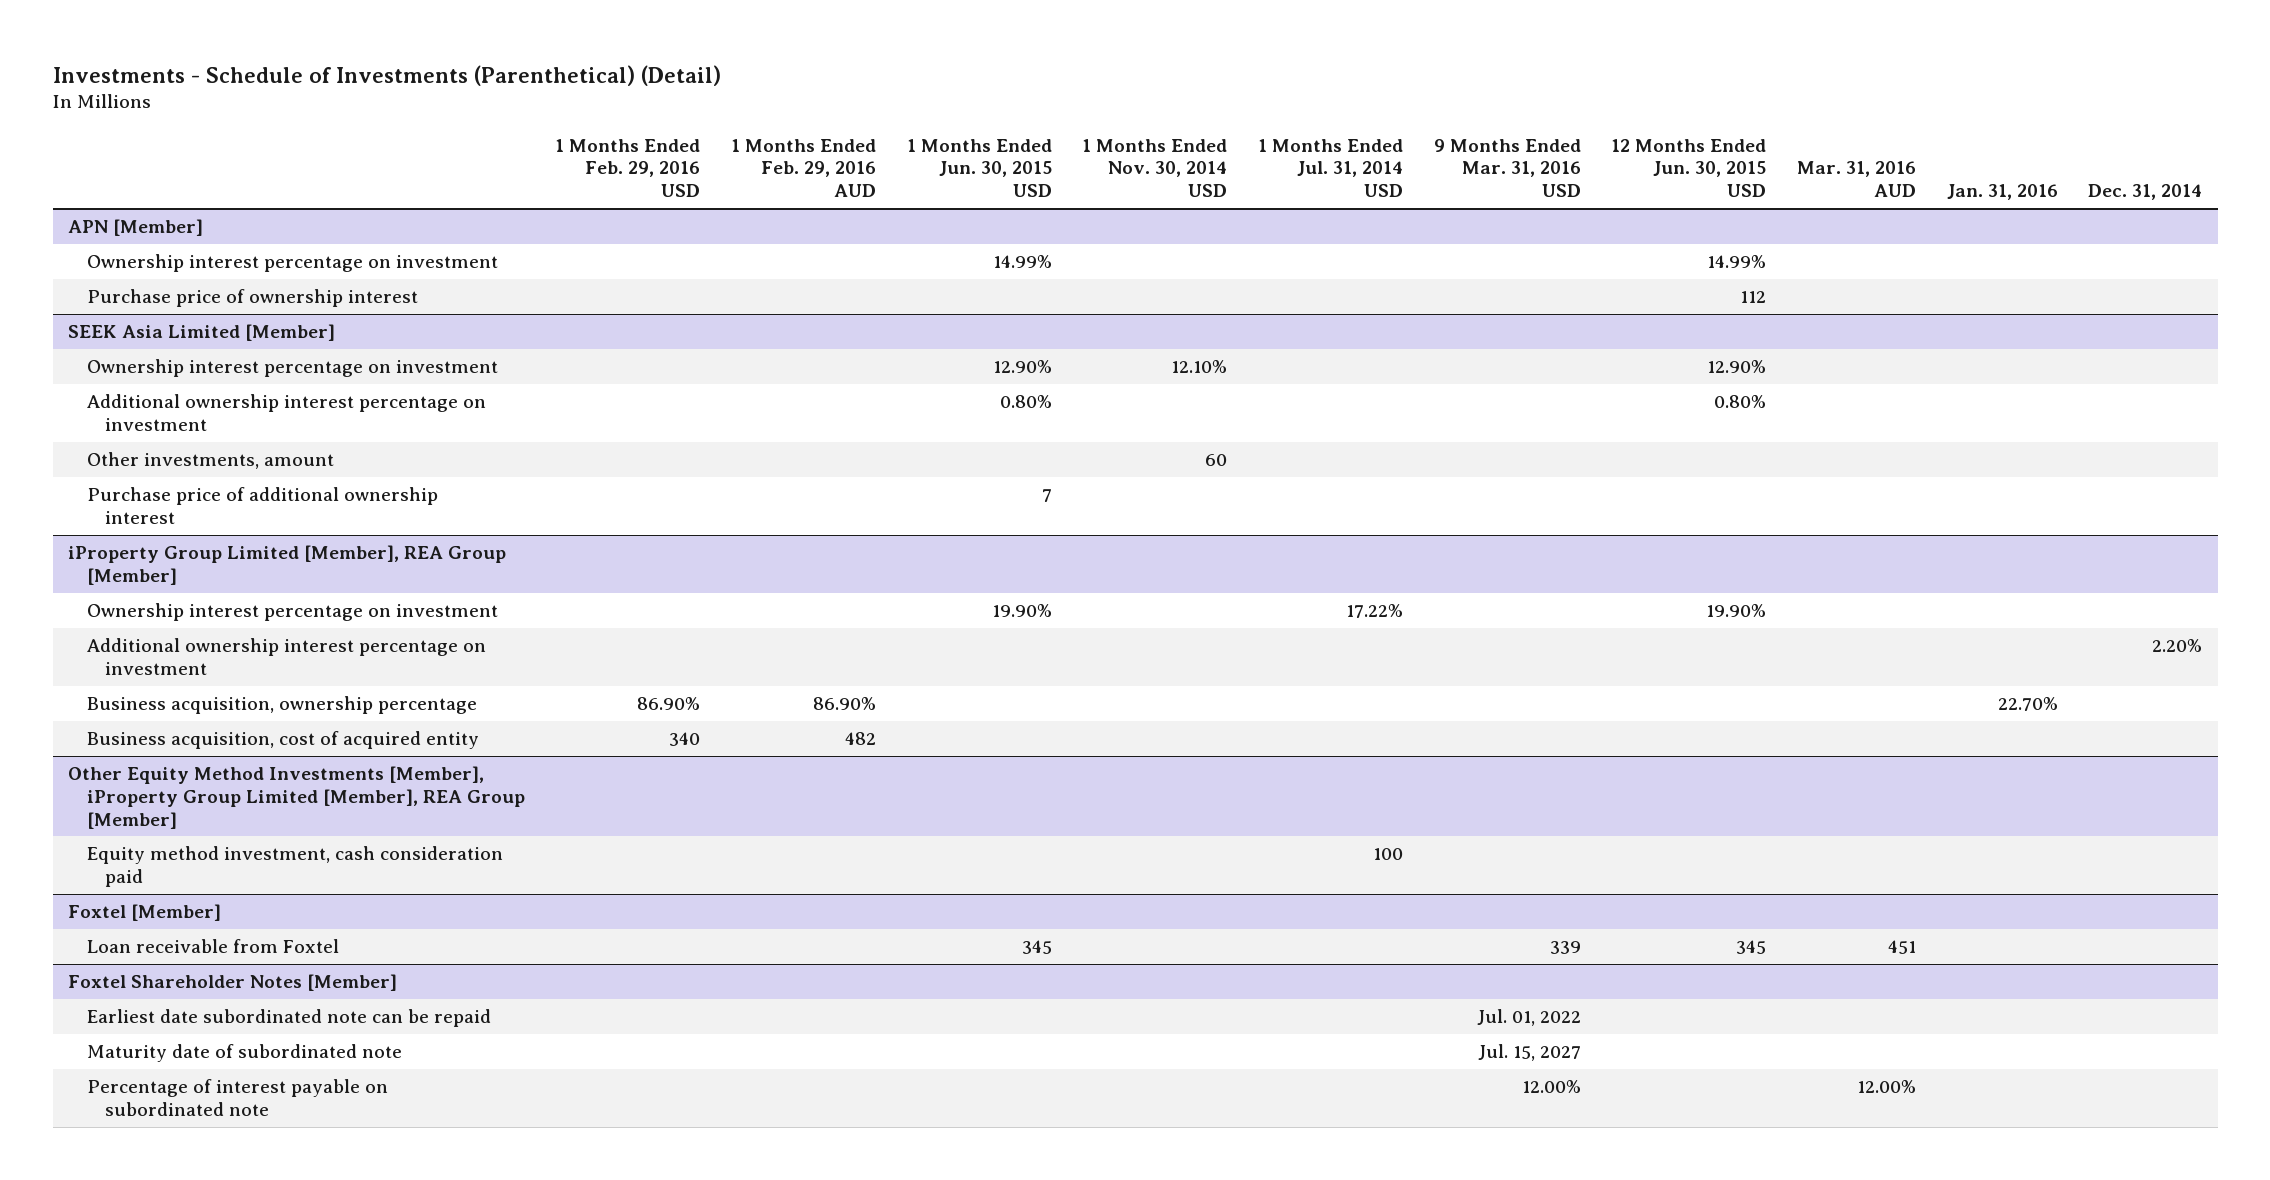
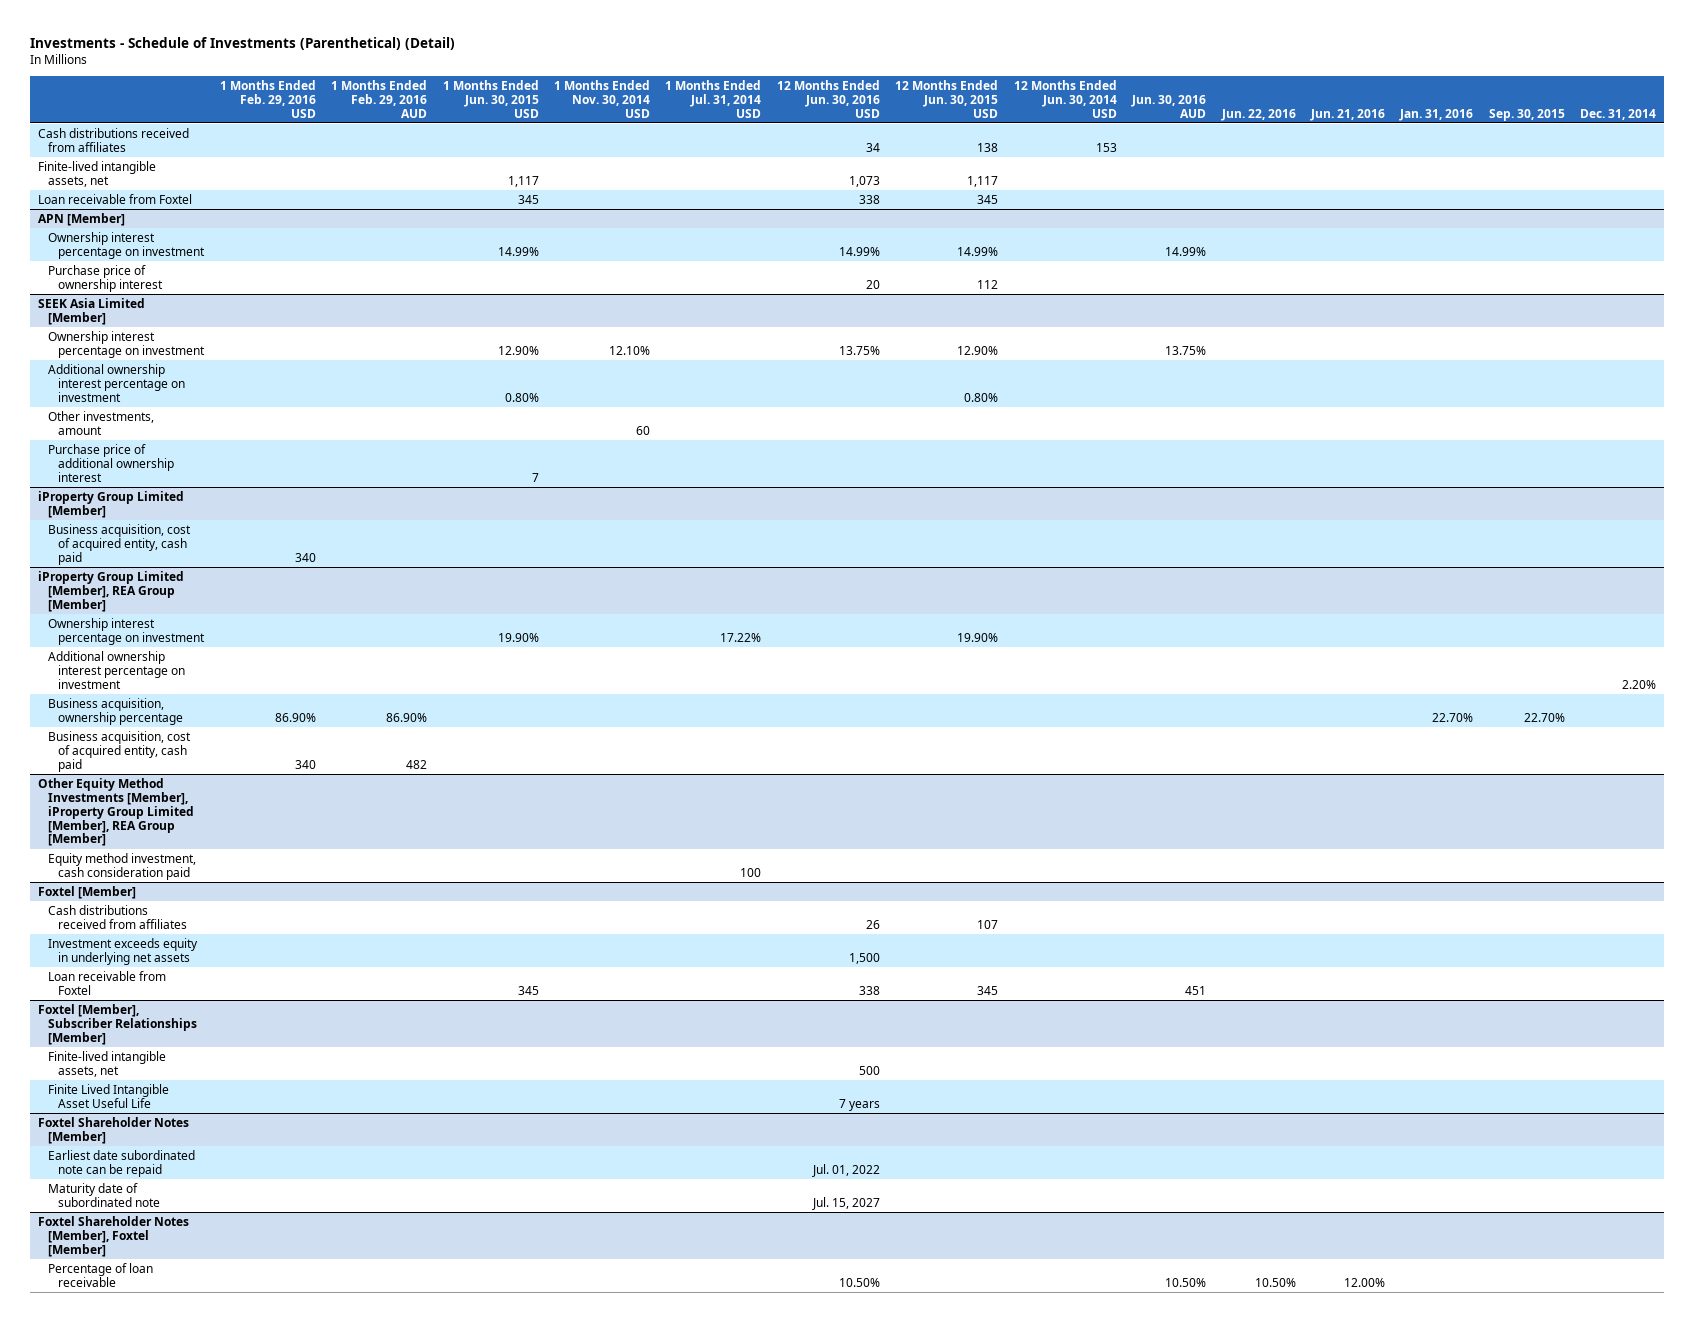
- | 1 Months Ended Feb. 29, 2016 USD | 1 Months Ended Feb. 29, 2016 AUD | 1 Months Ended Jun. 30, 2015 USD | 1 Months Ended Nov. 30, 2014 USD | 1 Months Ended Jul. 31, 2014 USD | 9 Months Ended Mar. 31, 2016 USD | 12 Months Ended Jun. 30, 2015 USD | Mar. 31, 2016 AUD | Jan. 31, 2016 | Dec. 31, 2014
+ | 1 Months Ended Feb. 29, 2016 USD | 1 Months Ended Feb. 29, 2016 AUD | 1 Months Ended Jun. 30, 2015 USD | 1 Months Ended Nov. 30, 2014 USD | 1 Months Ended Jul. 31, 2014 USD | 12 Months Ended Jun. 30, 2016 USD | 12 Months Ended Jun. 30, 2015 USD | 12 Months Ended Jun. 30, 2014 USD | Jun. 30, 2016 AUD | Jun. 22, 2016 | Jun. 21, 2016 | Jan. 31, 2016 | Sep. 30, 2015 | Dec. 31, 2014
+ Cash distributions received from affiliates | | | | | | 34 | 138 | 153 | | | | | |
+ Finite-lived intangible assets, net | | | 1,117 | | | 1,073 | 1,117 | | | | | | |
+ Loan receivable from Foxtel | | | 345 | | | 338 | 345 | | | | | | |
+ iProperty Group Limited [Member]
+ Business acquisition, cost of acquired entity, cash paid | 340 | | | | | | | | | | | | |
@ iProperty Group Limited [Member], REA Group [Member]
- Business acquisition, cost of acquired entity | 340 | 482 | | | | | | | |
+ Business acquisition, cost of acquired entity, cash paid | 340 | 482 | | | | | | | | | | | |
@ Foxtel [Member]
+ Cash distributions received from affiliates | | | | | | 26 | 107 | | | | | | |
+ Investment exceeds equity in underlying net assets | | | | | | 1,500 | | | | | | | |
+ Foxtel [Member], Subscriber Relationships [Member]
+ Finite-lived intangible assets, net | | | | | | 500 | | | | | | | |
+ Finite Lived Intangible Asset Useful Life | | | | | | 7 years | | | | | | | |
@ Foxtel Shareholder Notes [Member]
- Percentage of interest payable on subordinated note | | | | | | 12.00% | | 12.00% | |
+ Foxtel Shareholder Notes [Member], Foxtel [Member]
+ Percentage of loan receivable | | | | | | 10.50% | | | 10.50% | 10.50% | 12.00% | | |

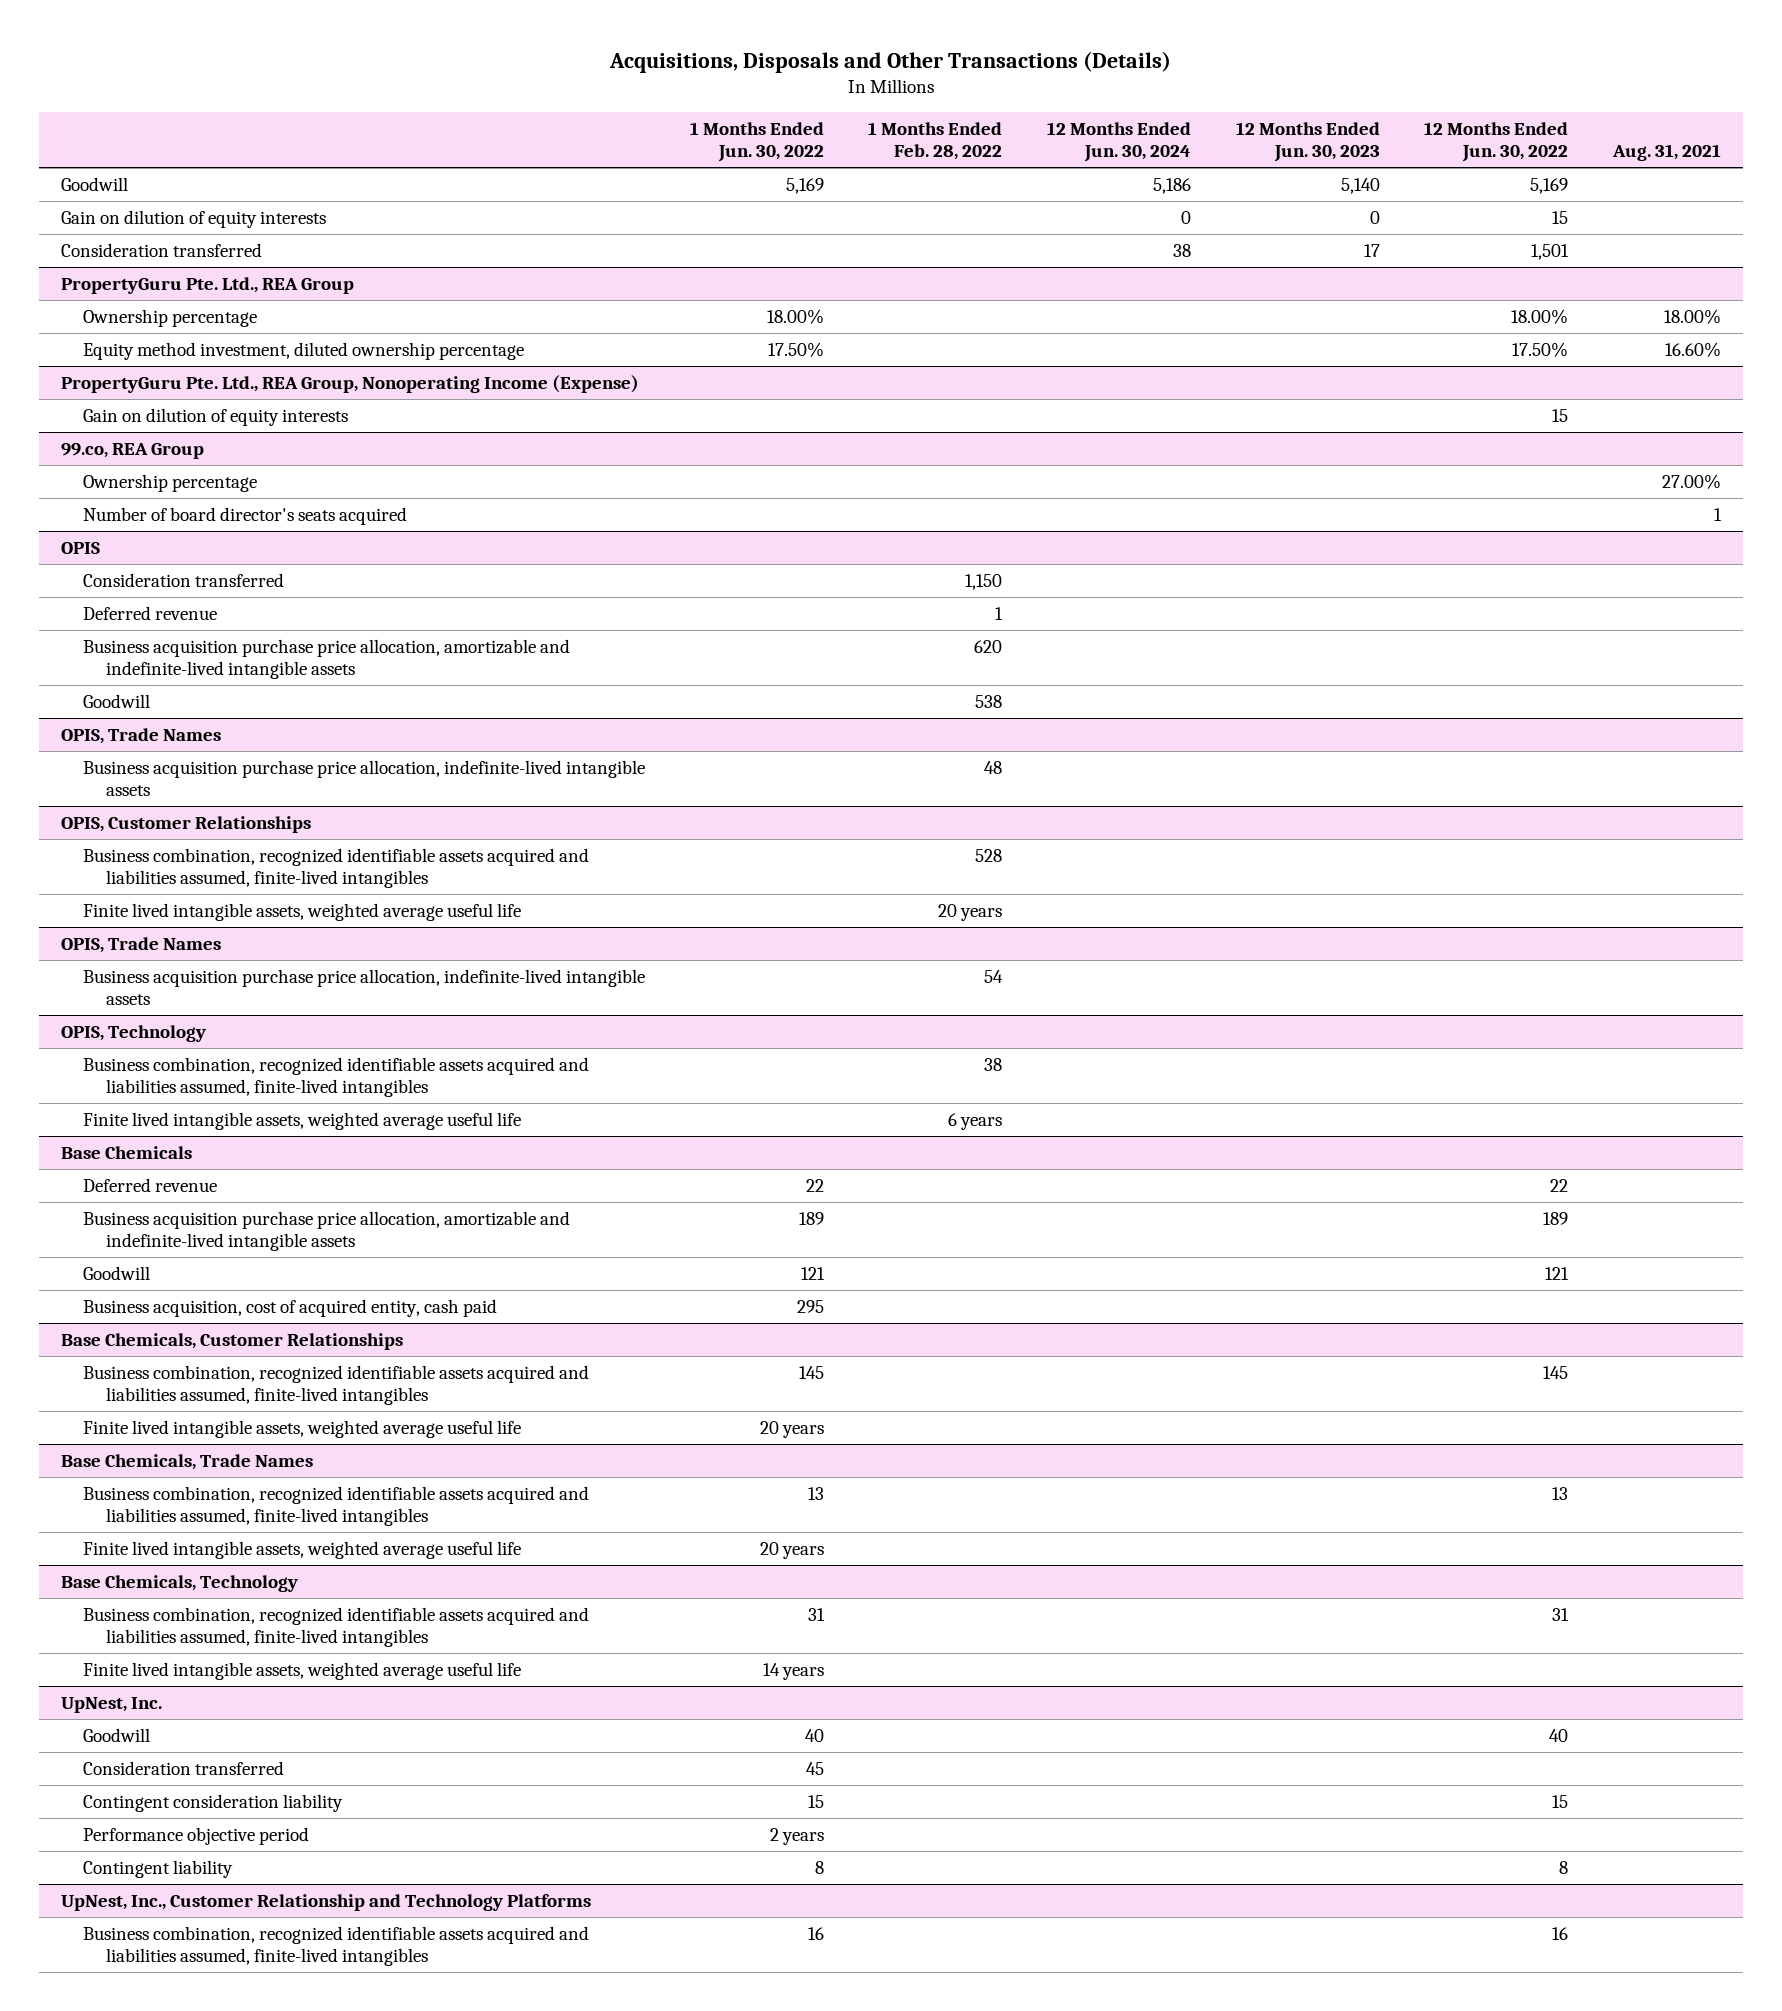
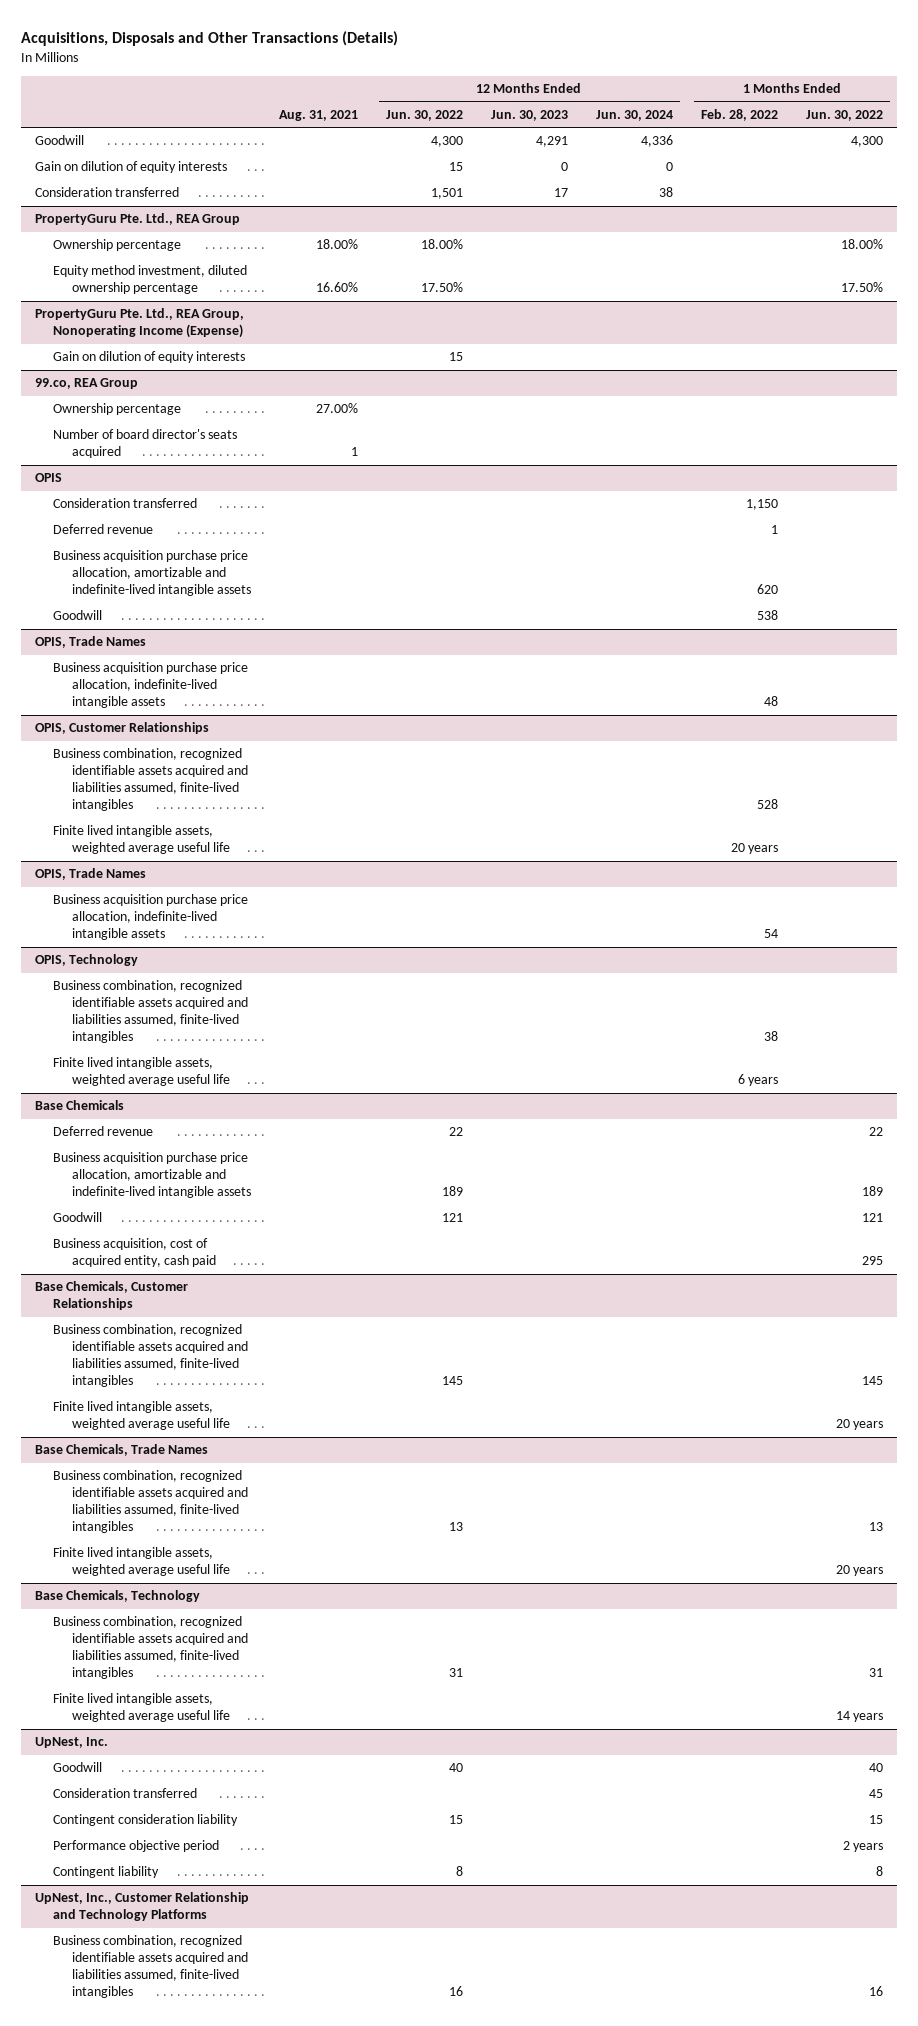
- | 1 Months Ended Jun. 30, 2022 | 1 Months Ended Feb. 28, 2022 | 12 Months Ended Jun. 30, 2024 | 12 Months Ended Jun. 30, 2023 | 12 Months Ended Jun. 30, 2022 | Aug. 31, 2021
+ | Aug. 31, 2021 | 12 Months Ended Jun. 30, 2022 | 12 Months Ended Jun. 30, 2023 | 12 Months Ended Jun. 30, 2024 | 1 Months Ended Feb. 28, 2022 | 1 Months Ended Jun. 30, 2022
- Goodwill | 5,169 | | 5,186 | 5,140 | 5,169 |
+ Goodwill | | 4,300 | 4,291 | 4,336 | | 4,300

